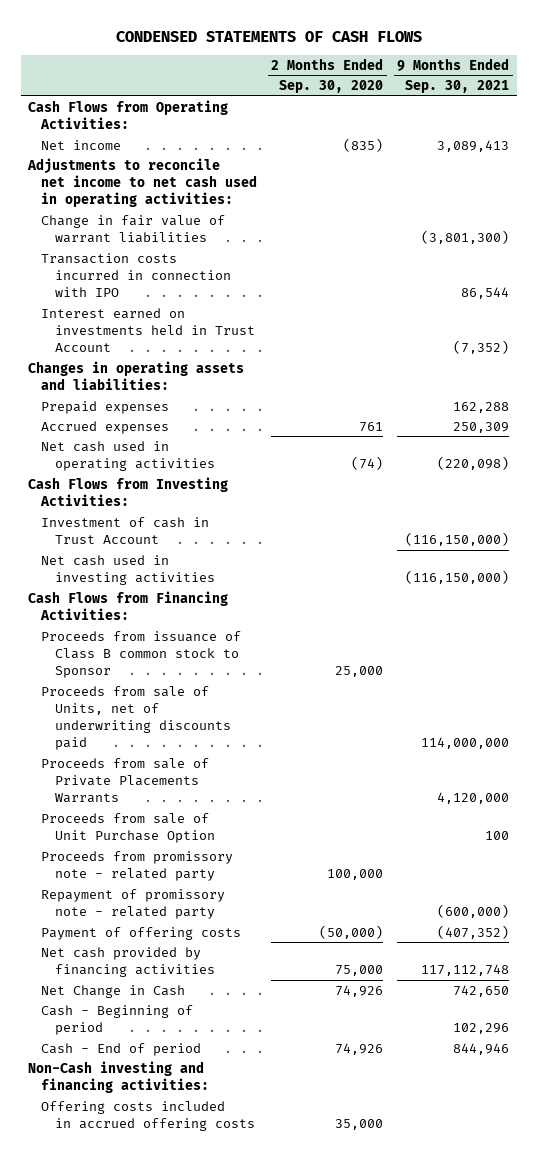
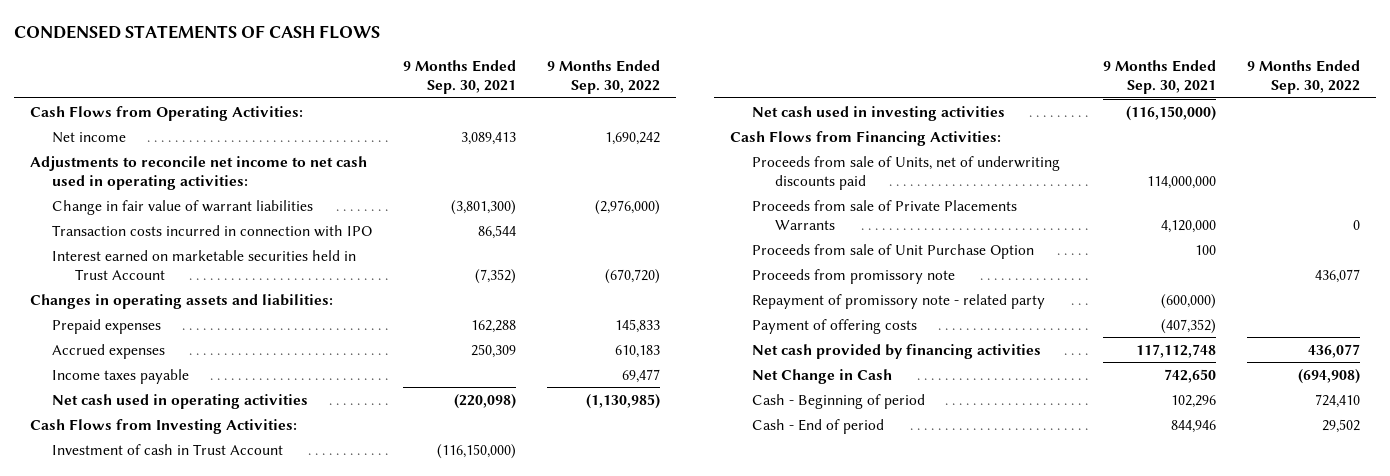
- | 2 Months Ended Sep. 30, 2020 | 9 Months Ended Sep. 30, 2021
+ | 9 Months Ended Sep. 30, 2021 | 9 Months Ended Sep. 30, 2022
- Interest earned on investments held in Trust Account | | (7,352)
+ Interest earned on marketable securities held in Trust Account | (7,352) | (670,720)
+ Income taxes payable | | 69,477
- Proceeds from issuance of Class B common stock to Sponsor | 25,000 |
- Proceeds from promissory note - related party | 100,000 |
+ Proceeds from promissory note | | 436,077
- Non-Cash investing and financing activities:
- Offering costs included in accrued offering costs | 35,000 |

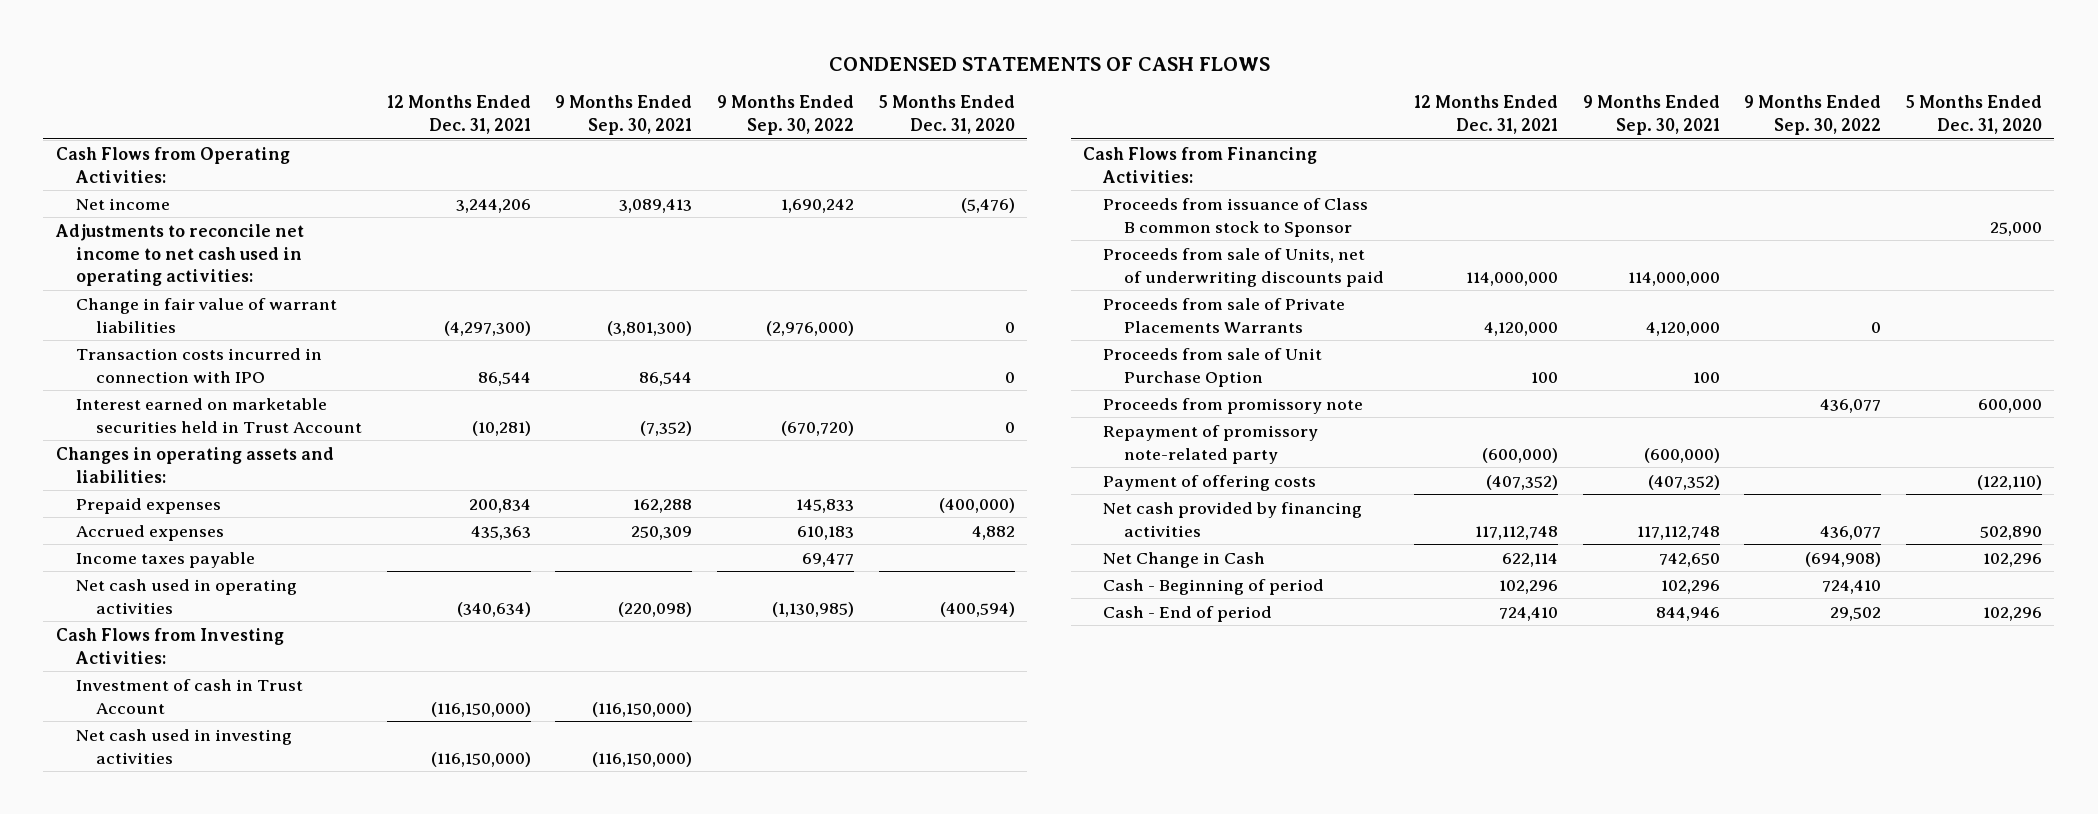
- | 9 Months Ended Sep. 30, 2021 | 9 Months Ended Sep. 30, 2022
+ | 12 Months Ended Dec. 31, 2021 | 9 Months Ended Sep. 30, 2021 | 9 Months Ended Sep. 30, 2022 | 5 Months Ended Dec. 31, 2020
+ Proceeds from issuance of Class B common stock to Sponsor | | | | 25,000
- Repayment of promissory note - related party | (600,000) |
+ Repayment of promissory note-related party | (600,000) | (600,000) | |

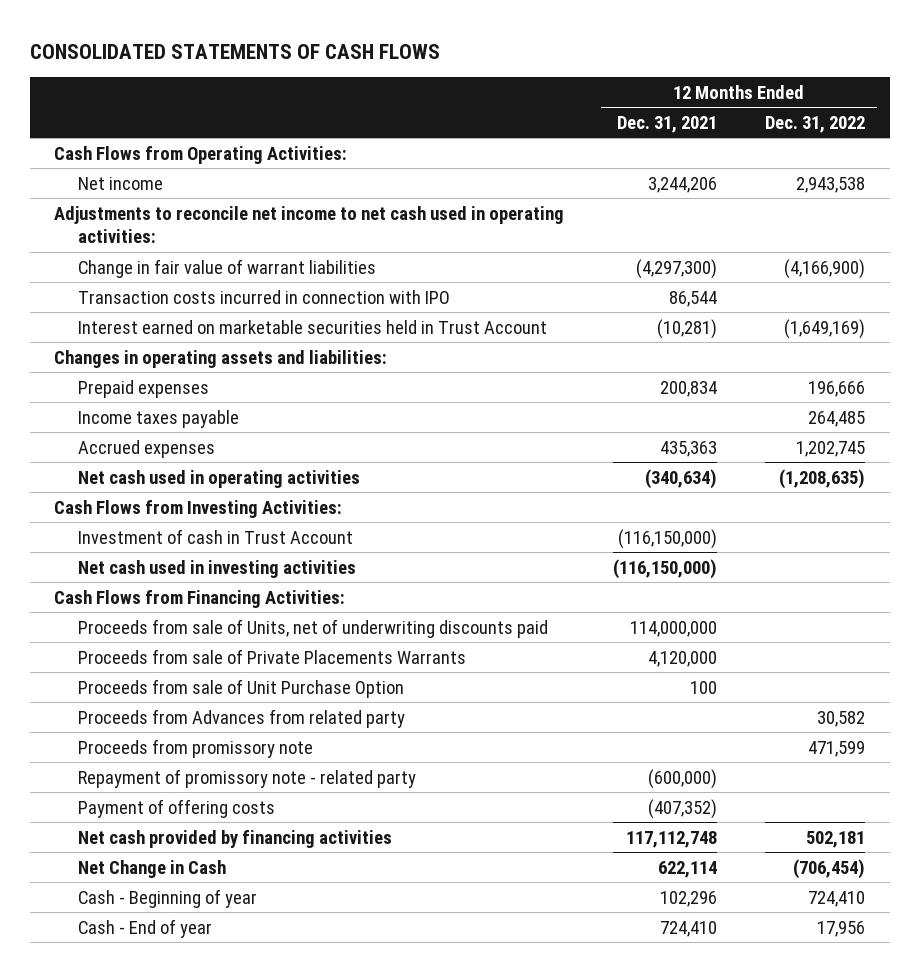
- CONDENSED STATEMENTS OF CASH FLOWS
+ CONSOLIDATED STATEMENTS OF CASH FLOWS
- | 12 Months Ended Dec. 31, 2021 | 9 Months Ended Sep. 30, 2021 | 9 Months Ended Sep. 30, 2022 | 5 Months Ended Dec. 31, 2020
+ | 12 Months Ended Dec. 31, 2021 | 12 Months Ended Dec. 31, 2022
moved down: Accrued expenses | 435,363 | 1,202,745
- Proceeds from issuance of Class B common stock to Sponsor | | | | 25,000
+ Proceeds from Advances from related party | | 30,582
- Repayment of promissory note-related party | (600,000) | (600,000) | |
+ Repayment of promissory note - related party | (600,000) |
- Cash - Beginning of period | 102,296 | 102,296 | 724,410 |
- Cash - End of period | 724,410 | 844,946 | 29,502 | 102,296
+ Cash - Beginning of year | 102,296 | 724,410
+ Cash - End of year | 724,410 | 17,956

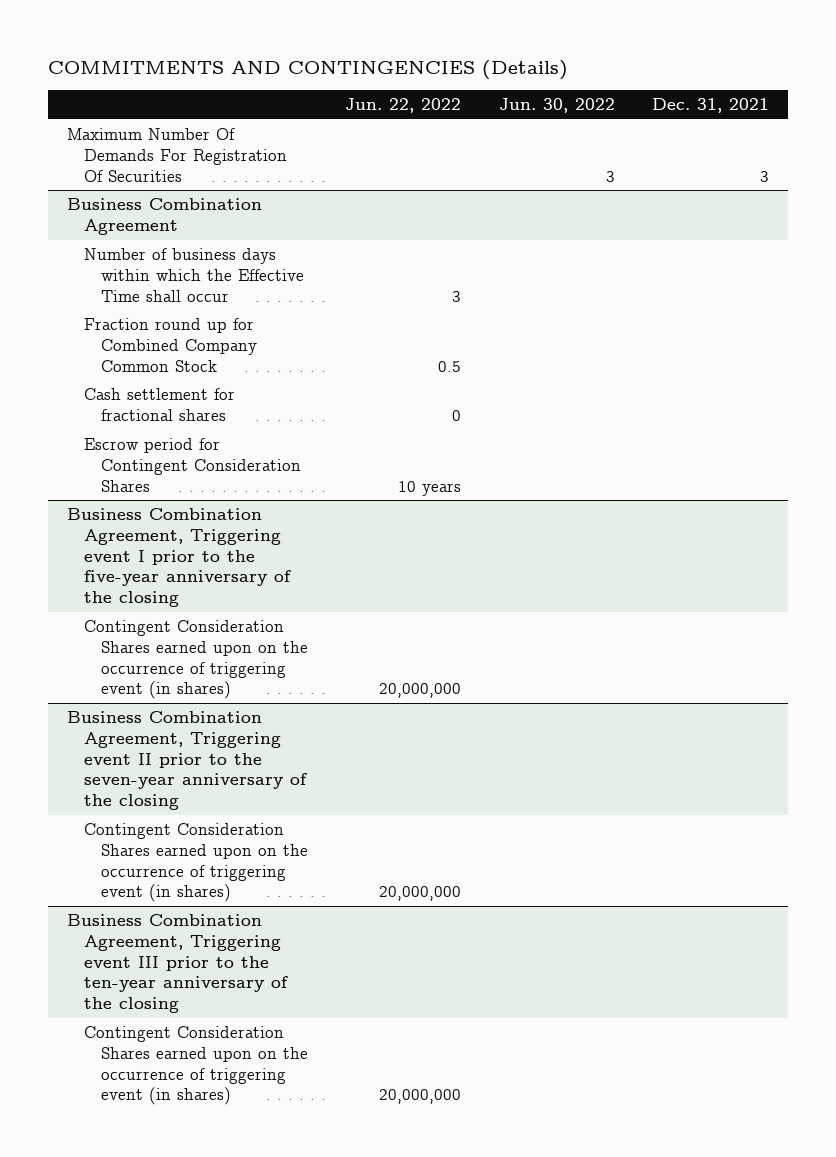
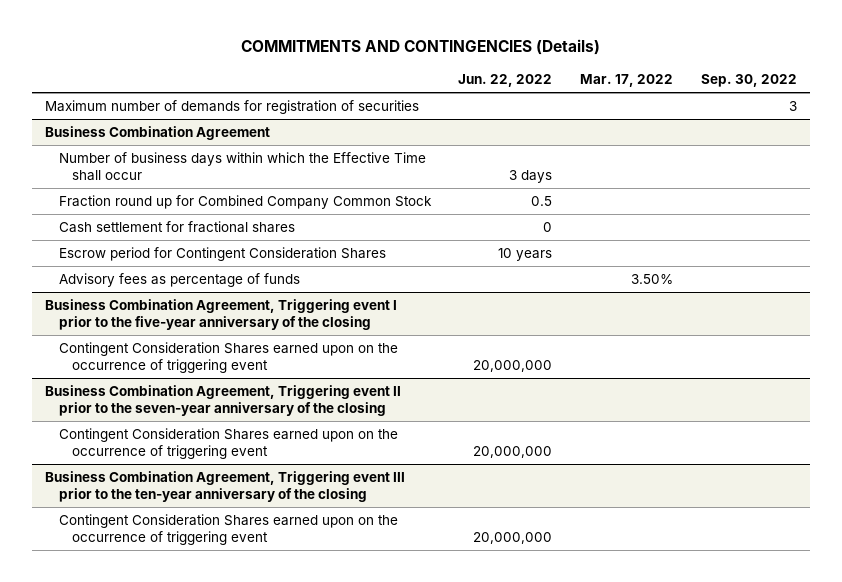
- | Jun. 22, 2022 | Jun. 30, 2022 | Dec. 31, 2021
+ | Jun. 22, 2022 | Mar. 17, 2022 | Sep. 30, 2022
- Maximum Number Of Demands For Registration Of Securities | | 3 | 3
+ Maximum number of demands for registration of securities | | | 3
@ Business Combination Agreement
- Number of business days within which the Effective Time shall occur | 3 | |
+ Number of business days within which the Effective Time shall occur | 3 days | |
+ Advisory fees as percentage of funds | | 3.50% |
@ Business Combination Agreement, Triggering event I prior to the five-year anniversary of the closing
- Contingent Consideration Shares earned upon on the occurrence of triggering event (in shares) | 20,000,000 | |
+ Contingent Consideration Shares earned upon on the occurrence of triggering event | 20,000,000 | |
@ Business Combination Agreement, Triggering event II prior to the seven-year anniversary of the closing
- Contingent Consideration Shares earned upon on the occurrence of triggering event (in shares) | 20,000,000 | |
+ Contingent Consideration Shares earned upon on the occurrence of triggering event | 20,000,000 | |
@ Business Combination Agreement, Triggering event III prior to the ten-year anniversary of the closing
- Contingent Consideration Shares earned upon on the occurrence of triggering event (in shares) | 20,000,000 | |
+ Contingent Consideration Shares earned upon on the occurrence of triggering event | 20,000,000 | |

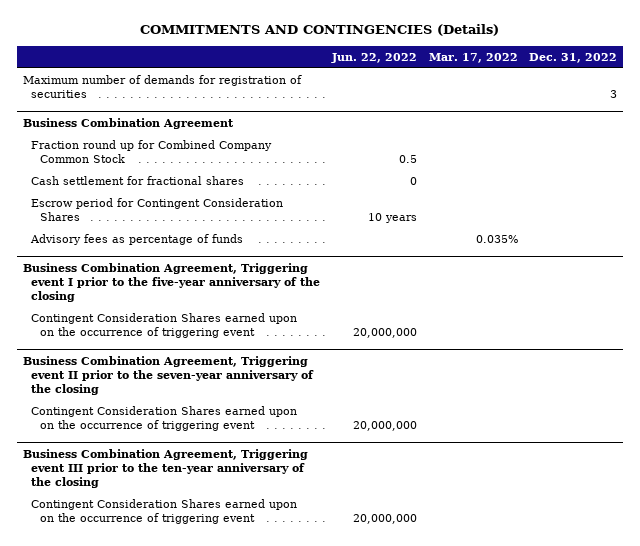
- | Jun. 22, 2022 | Mar. 17, 2022 | Sep. 30, 2022
+ | Jun. 22, 2022 | Mar. 17, 2022 | Dec. 31, 2022
@ Business Combination Agreement
- Number of business days within which the Effective Time shall occur | 3 days | |
- Advisory fees as percentage of funds | | 3.50% |
+ Advisory fees as percentage of funds | | 0.035% |

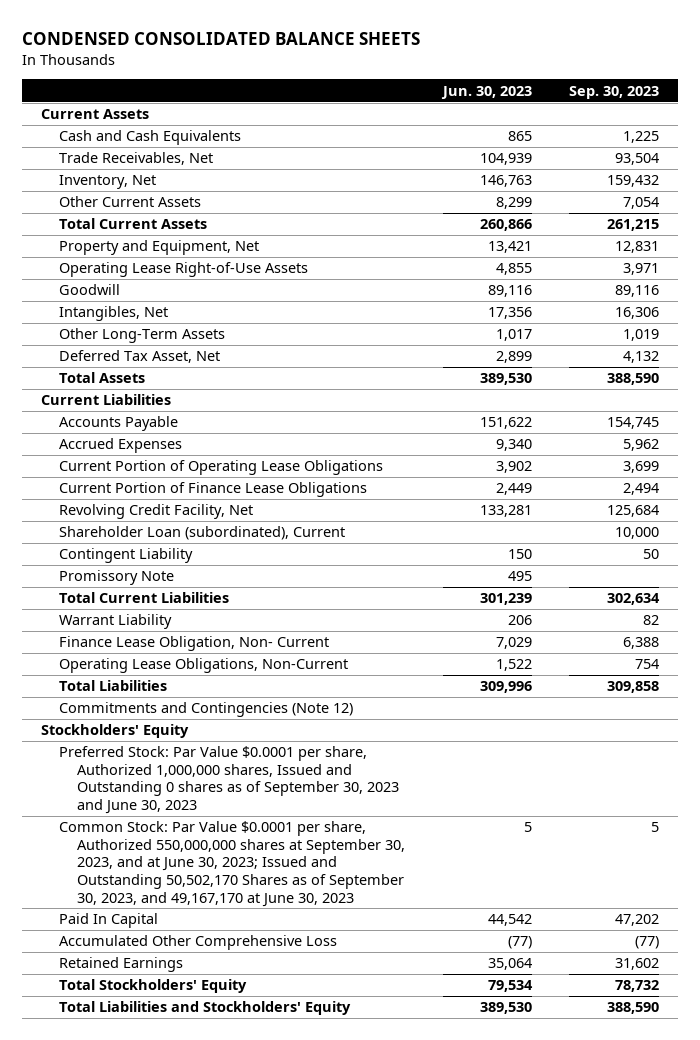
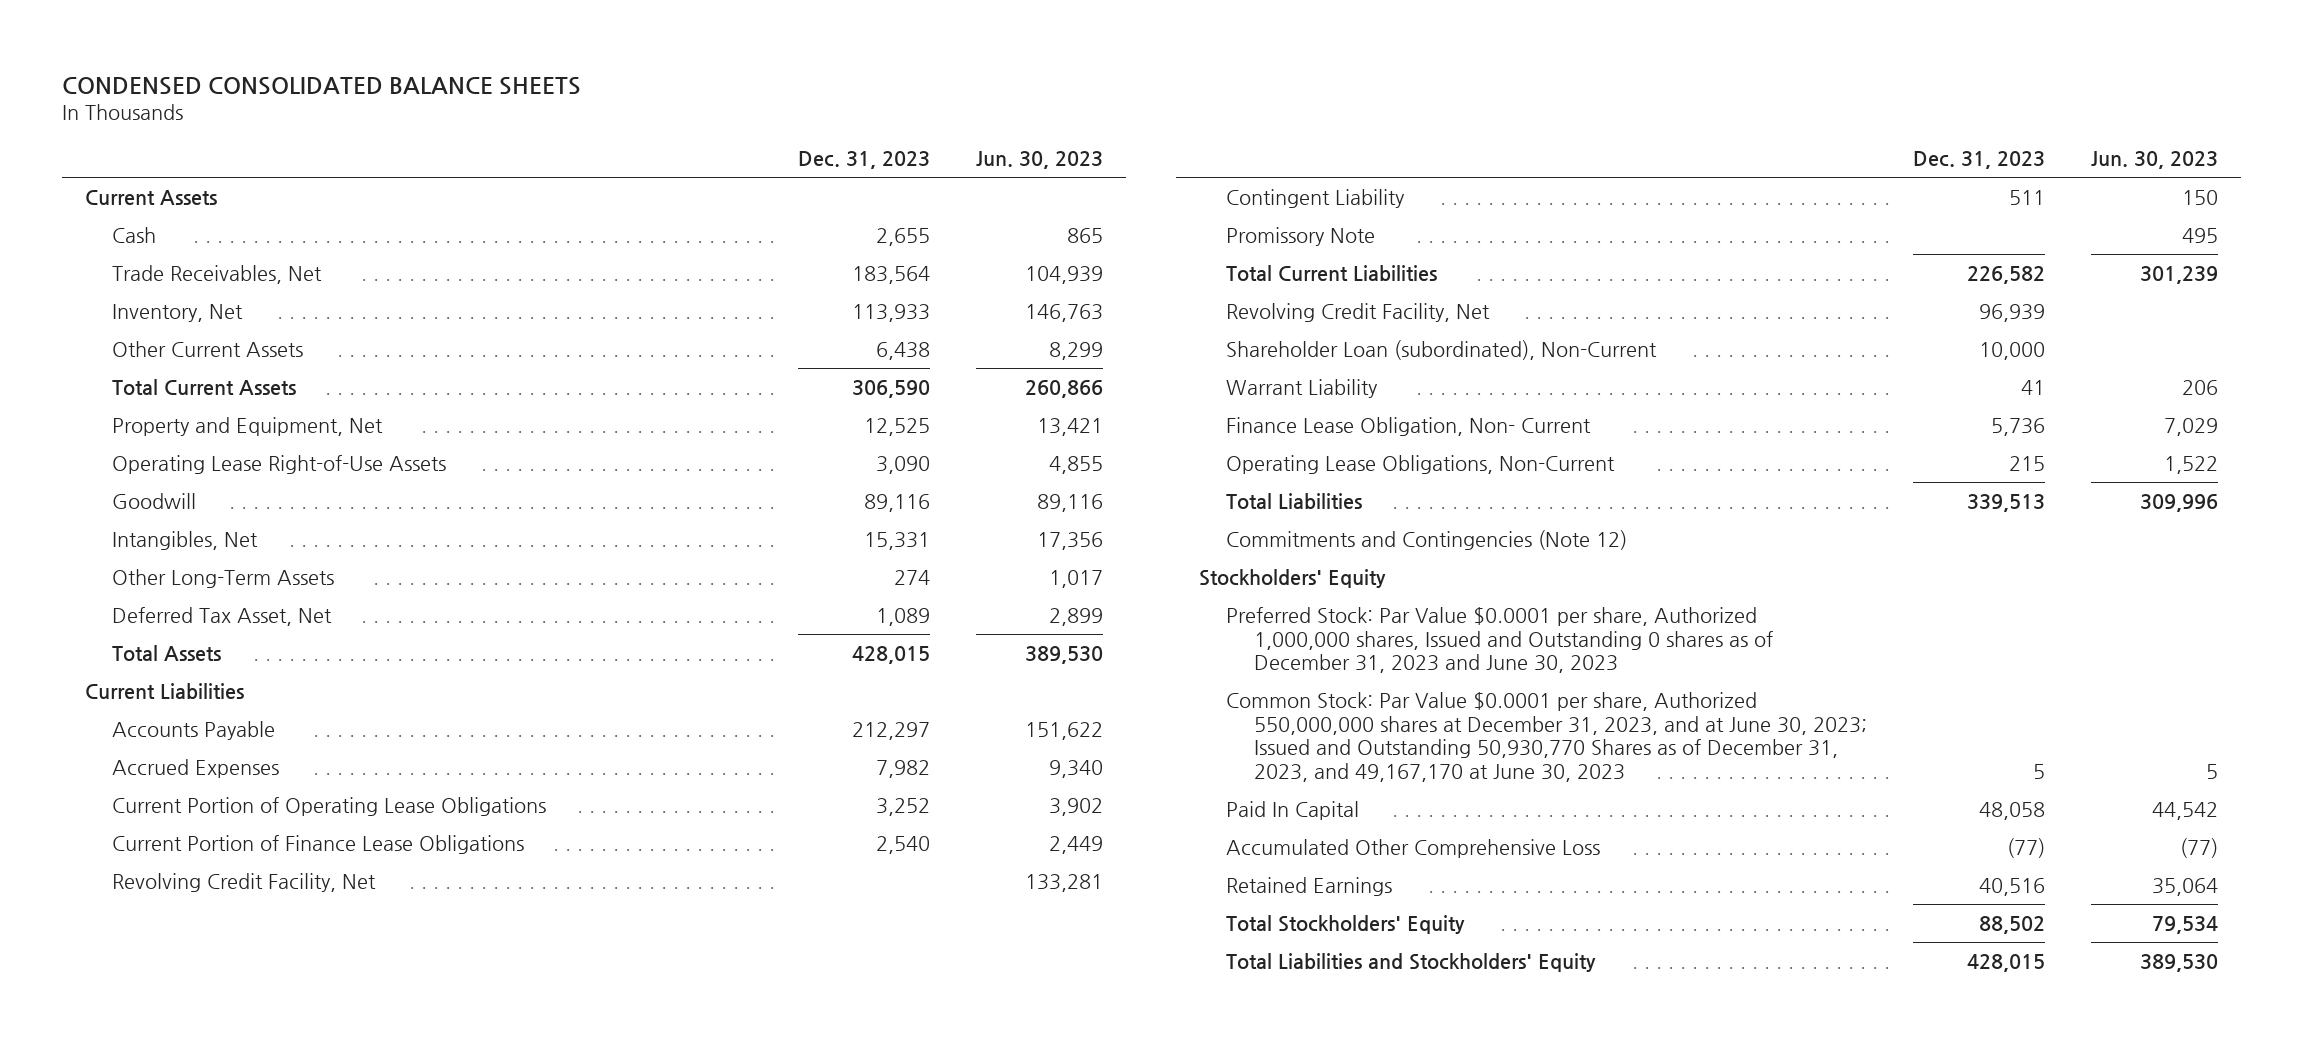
- | Jun. 30, 2023 | Sep. 30, 2023
+ | Dec. 31, 2023 | Jun. 30, 2023
- Cash and Cash Equivalents | 865 | 1,225
+ Cash | 2,655 | 865
- Shareholder Loan (subordinated), Current | | 10,000
+ Revolving Credit Facility, Net | 96,939 |
+ Shareholder Loan (subordinated), Non-Current | 10,000 |
- Preferred Stock: Par Value $0.0001 per share, Authorized 1,000,000 shares, Issued and Outstanding 0 shares as of September 30, 2023 and June 30, 2023
- Common Stock: Par Value $0.0001 per share, Authorized 550,000,000 shares at September 30, 2023, and at June 30, 2023; Issued and Outstanding 50,502,170 Shares as of September 30, 2023, and 49,167,170 at June 30, 2023 | 5 | 5
+ Preferred Stock: Par Value $0.0001 per share, Authorized 1,000,000 shares, Issued and Outstanding 0 shares as of December 31, 2023 and June 30, 2023
+ Common Stock: Par Value $0.0001 per share, Authorized 550,000,000 shares at December 31, 2023, and at June 30, 2023; Issued and Outstanding 50,930,770 Shares as of December 31, 2023, and 49,167,170 at June 30, 2023 | 5 | 5

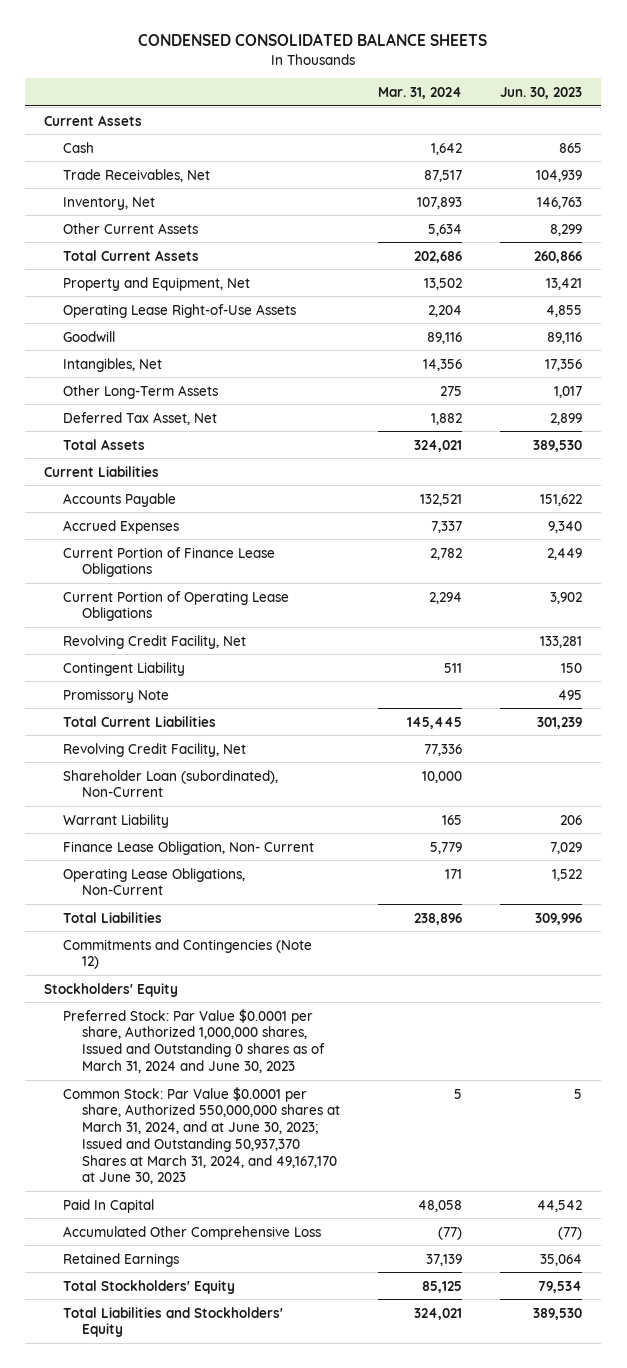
- | Dec. 31, 2023 | Jun. 30, 2023
+ | Mar. 31, 2024 | Jun. 30, 2023
moved down: Current Portion of Operating Lease Obligations | 2,294 | 3,902
- Preferred Stock: Par Value $0.0001 per share, Authorized 1,000,000 shares, Issued and Outstanding 0 shares as of December 31, 2023 and June 30, 2023
- Common Stock: Par Value $0.0001 per share, Authorized 550,000,000 shares at December 31, 2023, and at June 30, 2023; Issued and Outstanding 50,930,770 Shares as of December 31, 2023, and 49,167,170 at June 30, 2023 | 5 | 5
+ Preferred Stock: Par Value $0.0001 per share, Authorized 1,000,000 shares, Issued and Outstanding 0 shares as of March 31, 2024 and June 30, 2023
+ Common Stock: Par Value $0.0001 per share, Authorized 550,000,000 shares at March 31, 2024, and at June 30, 2023; Issued and Outstanding 50,937,370 Shares at March 31, 2024, and 49,167,170 at June 30, 2023 | 5 | 5

